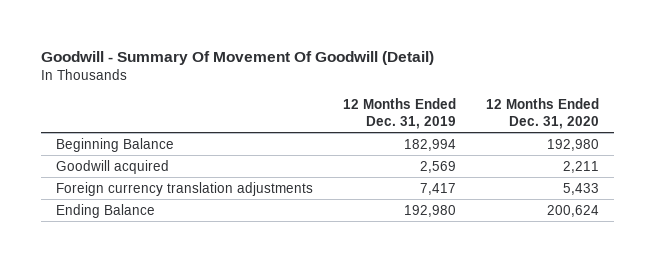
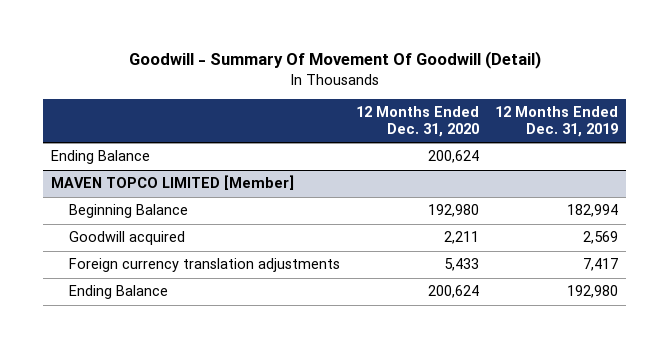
- | 12 Months Ended Dec. 31, 2019 | 12 Months Ended Dec. 31, 2020
+ | 12 Months Ended Dec. 31, 2020 | 12 Months Ended Dec. 31, 2019
+ Ending Balance | 200,624 |
+ MAVEN TOPCO LIMITED [Member]

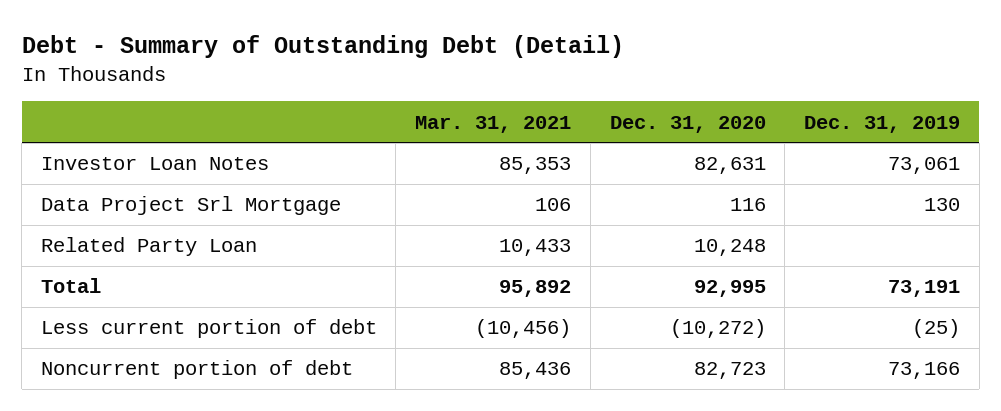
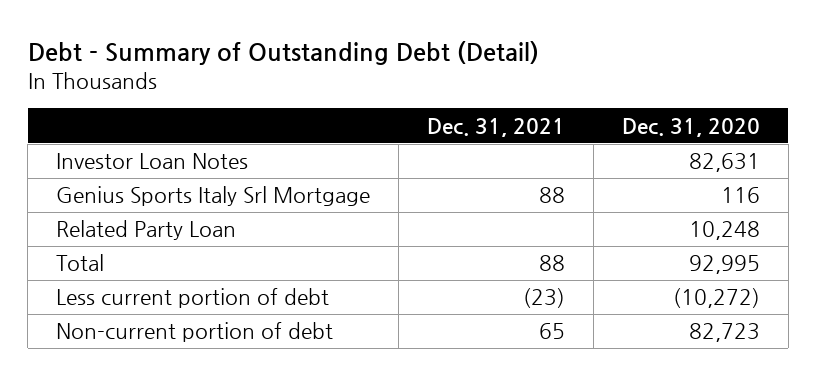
- | Mar. 31, 2021 | Dec. 31, 2020 | Dec. 31, 2019
+ | Dec. 31, 2021 | Dec. 31, 2020
- Data Project Srl Mortgage | 106 | 116 | 130
+ Genius Sports Italy Srl Mortgage | 88 | 116
- Noncurrent portion of debt | 85,436 | 82,723 | 73,166
+ Non-current portion of debt | 65 | 82,723

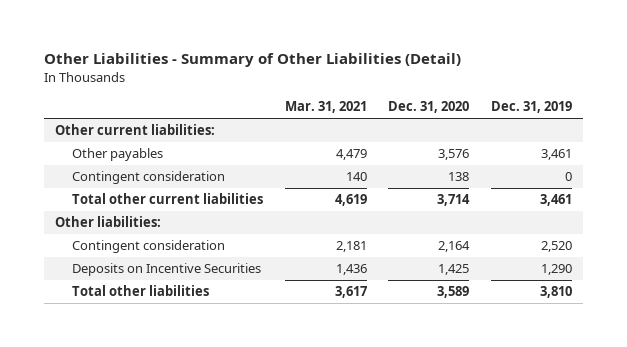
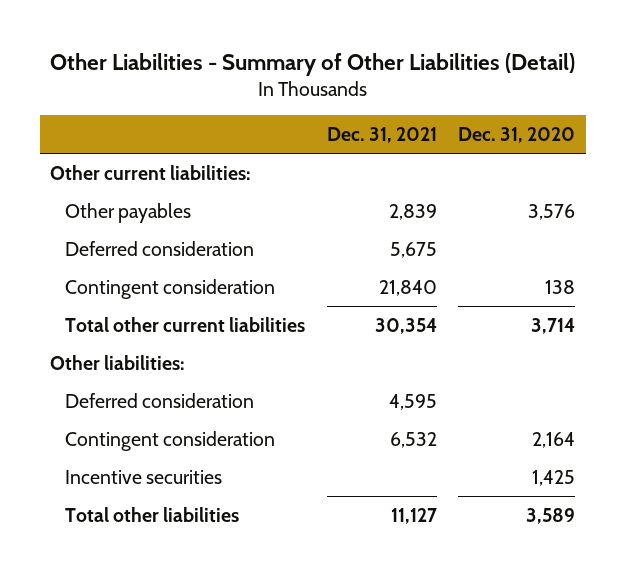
- | Mar. 31, 2021 | Dec. 31, 2020 | Dec. 31, 2019
+ | Dec. 31, 2021 | Dec. 31, 2020
+ Deferred consideration | 5,675 |
+ Deferred consideration | 4,595 |
- Deposits on Incentive Securities | 1,436 | 1,425 | 1,290
+ Incentive securities | | 1,425

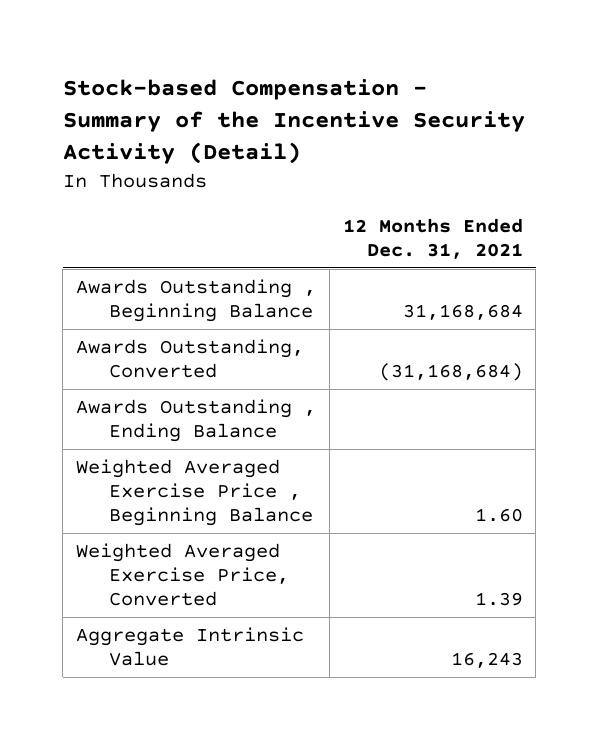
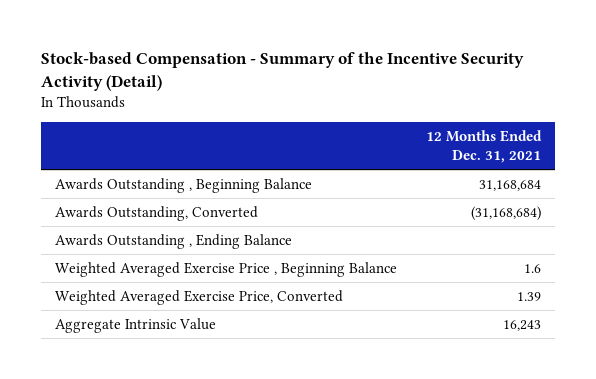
- Weighted Averaged Exercise Price , Beginning Balance | 1.60
+ Weighted Averaged Exercise Price , Beginning Balance | 1.6

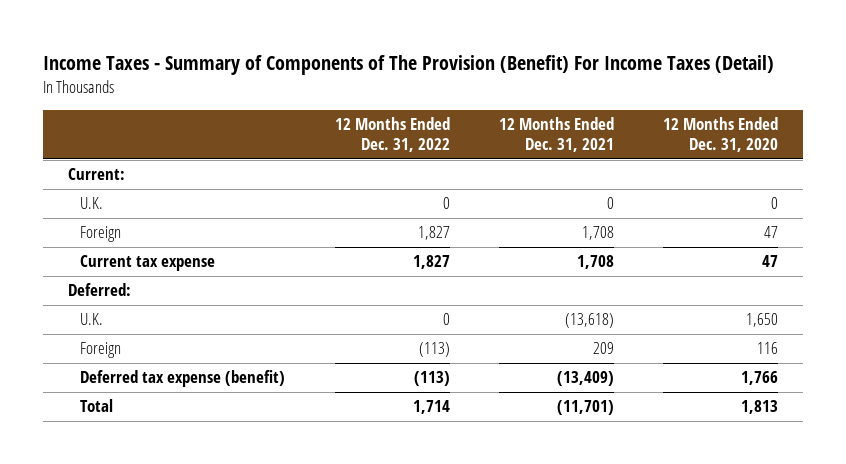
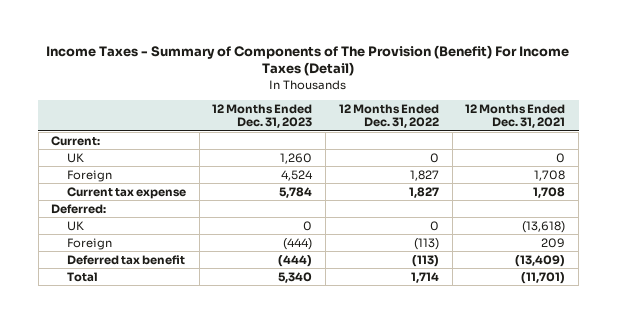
- | 12 Months Ended Dec. 31, 2022 | 12 Months Ended Dec. 31, 2021 | 12 Months Ended Dec. 31, 2020
+ | 12 Months Ended Dec. 31, 2023 | 12 Months Ended Dec. 31, 2022 | 12 Months Ended Dec. 31, 2021
- U.K. | 0 | 0 | 0
+ UK | 1,260 | 0 | 0
- U.K. | 0 | (13,618) | 1,650
+ UK | 0 | 0 | (13,618)
- Deferred tax expense (benefit) | (113) | (13,409) | 1,766
+ Deferred tax benefit | (444) | (113) | (13,409)

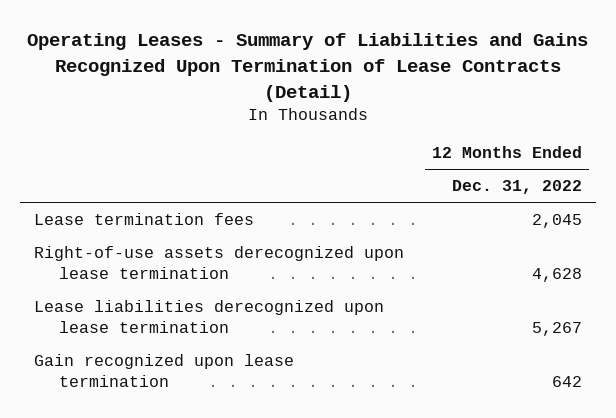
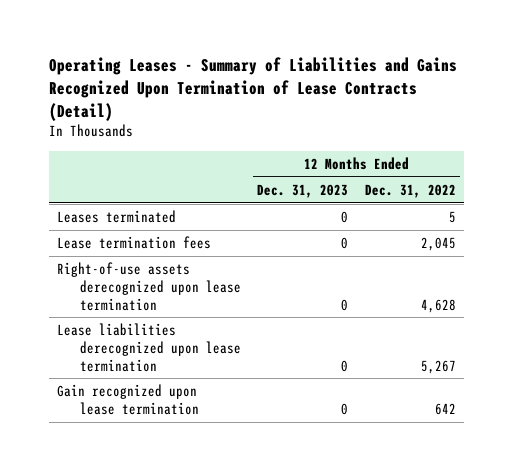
- | 12 Months Ended Dec. 31, 2022
+ | 12 Months Ended Dec. 31, 2023 | 12 Months Ended Dec. 31, 2022
+ Leases terminated | 0 | 5

